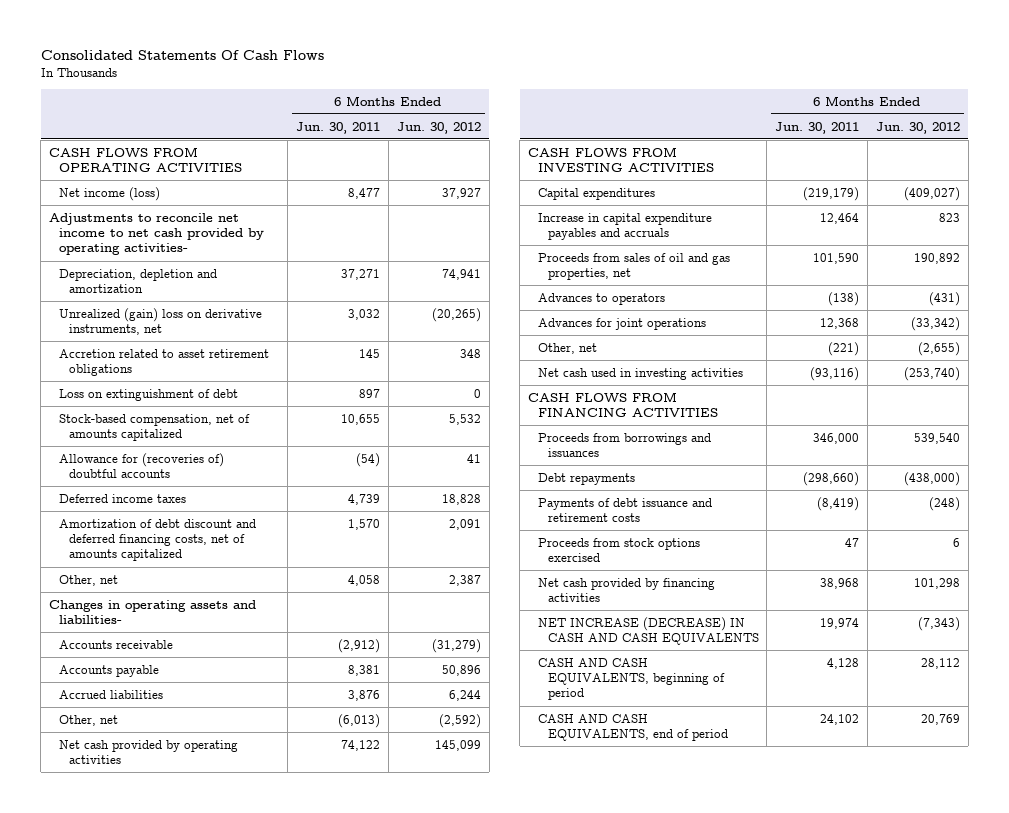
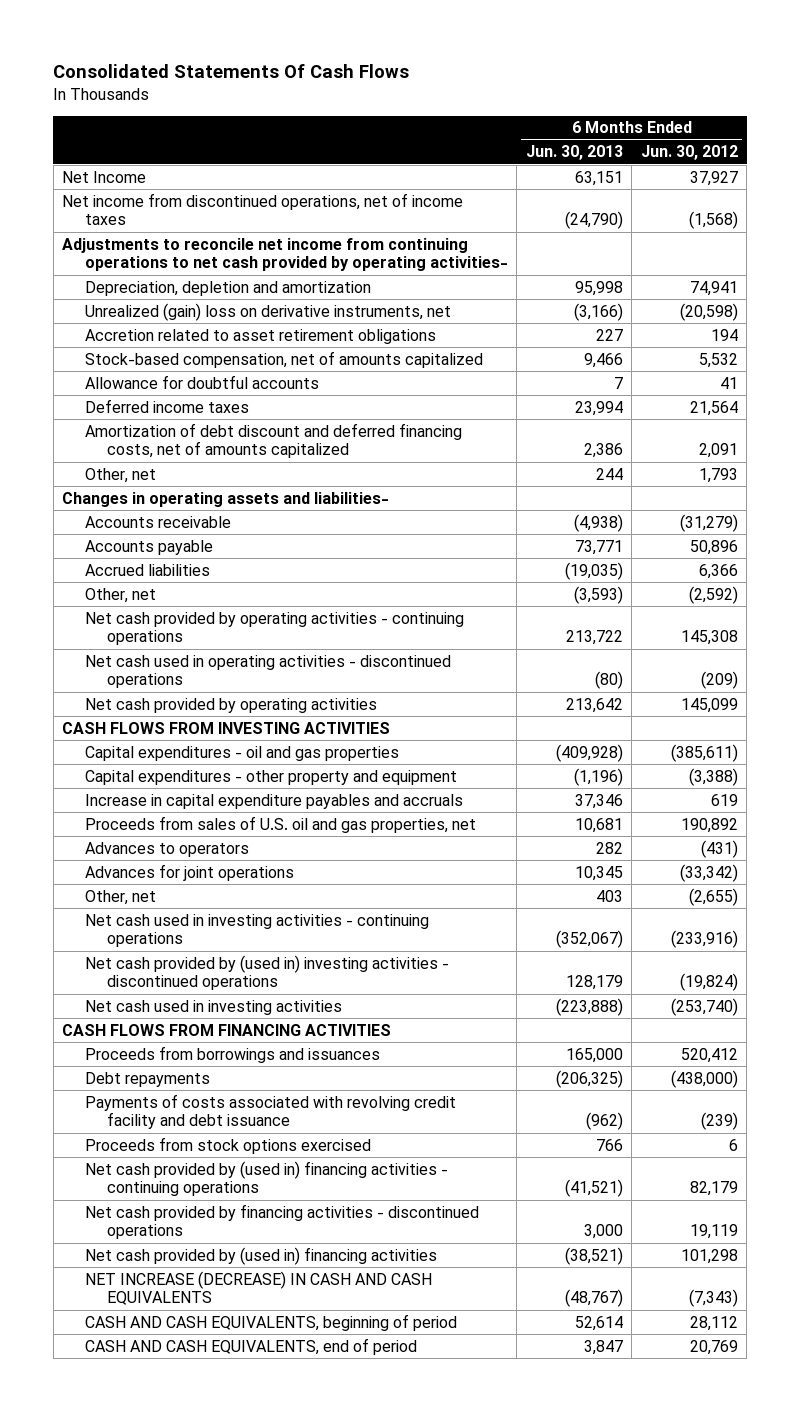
- | 6 Months Ended Jun. 30, 2011 | 6 Months Ended Jun. 30, 2012
+ | 6 Months Ended Jun. 30, 2013 | 6 Months Ended Jun. 30, 2012
- CASH FLOWS FROM OPERATING ACTIVITIES
- Net income (loss) | 8,477 | 37,927
- Adjustments to reconcile net income to net cash provided by operating activities-
+ Net Income | 63,151 | 37,927
+ Net income from discontinued operations, net of income taxes | (24,790) | (1,568)
+ Adjustments to reconcile net income from continuing operations to net cash provided by operating activities-
- Unrealized (gain) loss on derivative instruments, net | 3,032 | (20,265)
- Accretion related to asset retirement obligations | 145 | 348
- Loss on extinguishment of debt | 897 | 0
+ Unrealized (gain) loss on derivative instruments, net | (3,166) | (20,598)
+ Accretion related to asset retirement obligations | 227 | 194
- Allowance for (recoveries of) doubtful accounts | (54) | 41
- Deferred income taxes | 4,739 | 18,828
+ Allowance for doubtful accounts | 7 | 41
+ Deferred income taxes | 23,994 | 21,564
- Other, net | 4,058 | 2,387
+ Other, net | 244 | 1,793
- Accrued liabilities | 3,876 | 6,244
+ Accrued liabilities | (19,035) | 6,366
+ Net cash provided by operating activities - continuing operations | 213,722 | 145,308
+ Net cash used in operating activities - discontinued operations | (80) | (209)
- Capital expenditures | (219,179) | (409,027)
- Increase in capital expenditure payables and accruals | 12,464 | 823
- Proceeds from sales of oil and gas properties, net | 101,590 | 190,892
+ Capital expenditures - oil and gas properties | (409,928) | (385,611)
+ Capital expenditures - other property and equipment | (1,196) | (3,388)
+ Increase in capital expenditure payables and accruals | 37,346 | 619
+ Proceeds from sales of U.S. oil and gas properties, net | 10,681 | 190,892
+ Net cash used in investing activities - continuing operations | (352,067) | (233,916)
+ Net cash provided by (used in) investing activities - discontinued operations | 128,179 | (19,824)
- Proceeds from borrowings and issuances | 346,000 | 539,540
+ Proceeds from borrowings and issuances | 165,000 | 520,412
- Payments of debt issuance and retirement costs | (8,419) | (248)
+ Payments of costs associated with revolving credit facility and debt issuance | (962) | (239)
- Net cash provided by financing activities | 38,968 | 101,298
+ Net cash provided by (used in) financing activities - continuing operations | (41,521) | 82,179
+ Net cash provided by financing activities - discontinued operations | 3,000 | 19,119
+ Net cash provided by (used in) financing activities | (38,521) | 101,298

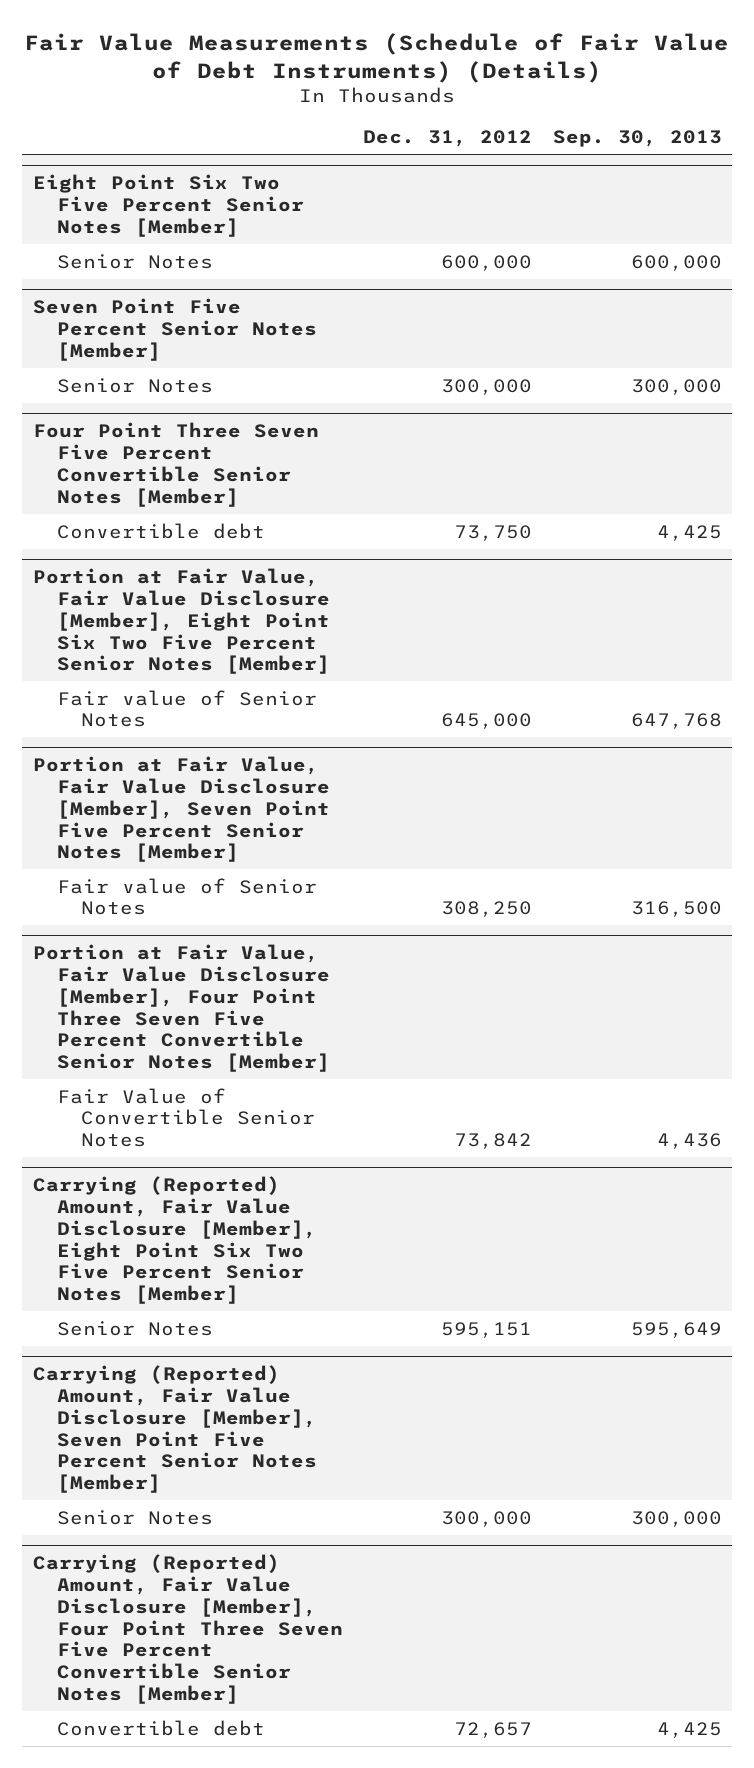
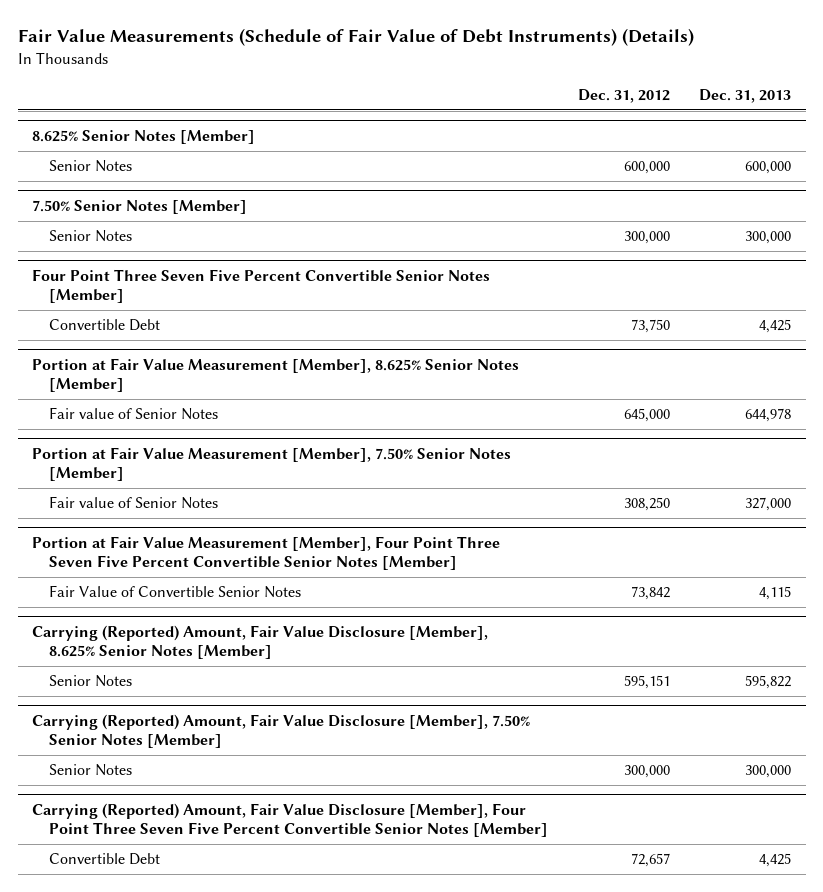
- | Dec. 31, 2012 | Sep. 30, 2013
+ | Dec. 31, 2012 | Dec. 31, 2013
- Eight Point Six Two Five Percent Senior Notes [Member]
+ 8.625% Senior Notes [Member]
- Seven Point Five Percent Senior Notes [Member]
+ 7.50% Senior Notes [Member]
@ Four Point Three Seven Five Percent Convertible Senior Notes [Member]
- Convertible debt | 73,750 | 4,425
- Portion at Fair Value, Fair Value Disclosure [Member], Eight Point Six Two Five Percent Senior Notes [Member]
@ Four Point Three Seven Five Percent Convertible Senior Notes [Member]
+ Convertible Debt | 73,750 | 4,425
+ Portion at Fair Value Measurement [Member], 8.625% Senior Notes [Member]
- Portion at Fair Value, Fair Value Disclosure [Member], Seven Point Five Percent Senior Notes [Member]
+ Portion at Fair Value Measurement [Member], 7.50% Senior Notes [Member]
- Portion at Fair Value, Fair Value Disclosure [Member], Four Point Three Seven Five Percent Convertible Senior Notes [Member]
+ Portion at Fair Value Measurement [Member], Four Point Three Seven Five Percent Convertible Senior Notes [Member]
- Carrying (Reported) Amount, Fair Value Disclosure [Member], Eight Point Six Two Five Percent Senior Notes [Member]
+ Carrying (Reported) Amount, Fair Value Disclosure [Member], 8.625% Senior Notes [Member]
- Carrying (Reported) Amount, Fair Value Disclosure [Member], Seven Point Five Percent Senior Notes [Member]
+ Carrying (Reported) Amount, Fair Value Disclosure [Member], 7.50% Senior Notes [Member]
@ Carrying (Reported) Amount, Fair Value Disclosure [Member], Four Point Three Seven Five Percent Convertible Senior Notes [Member]
- Convertible debt | 72,657 | 4,425
+ Convertible Debt | 72,657 | 4,425

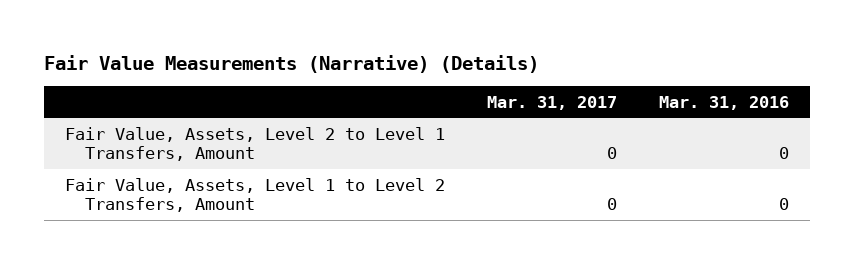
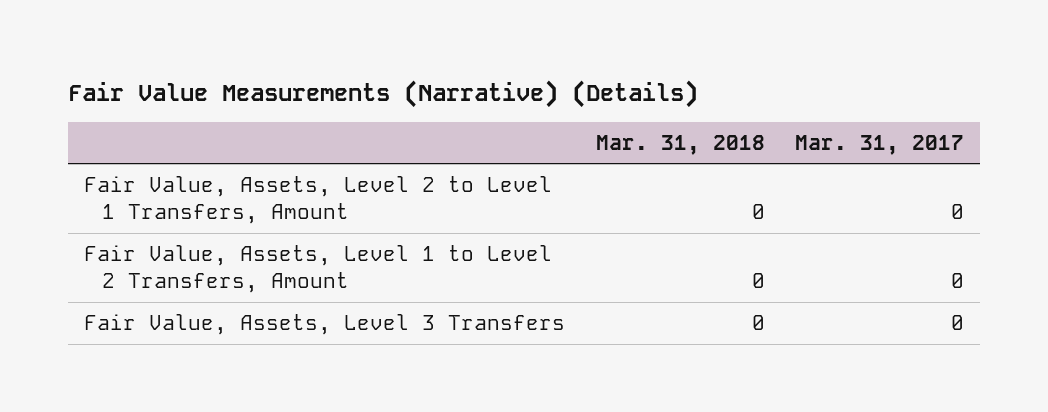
- | Mar. 31, 2017 | Mar. 31, 2016
+ | Mar. 31, 2018 | Mar. 31, 2017
+ Fair Value, Assets, Level 3 Transfers | 0 | 0

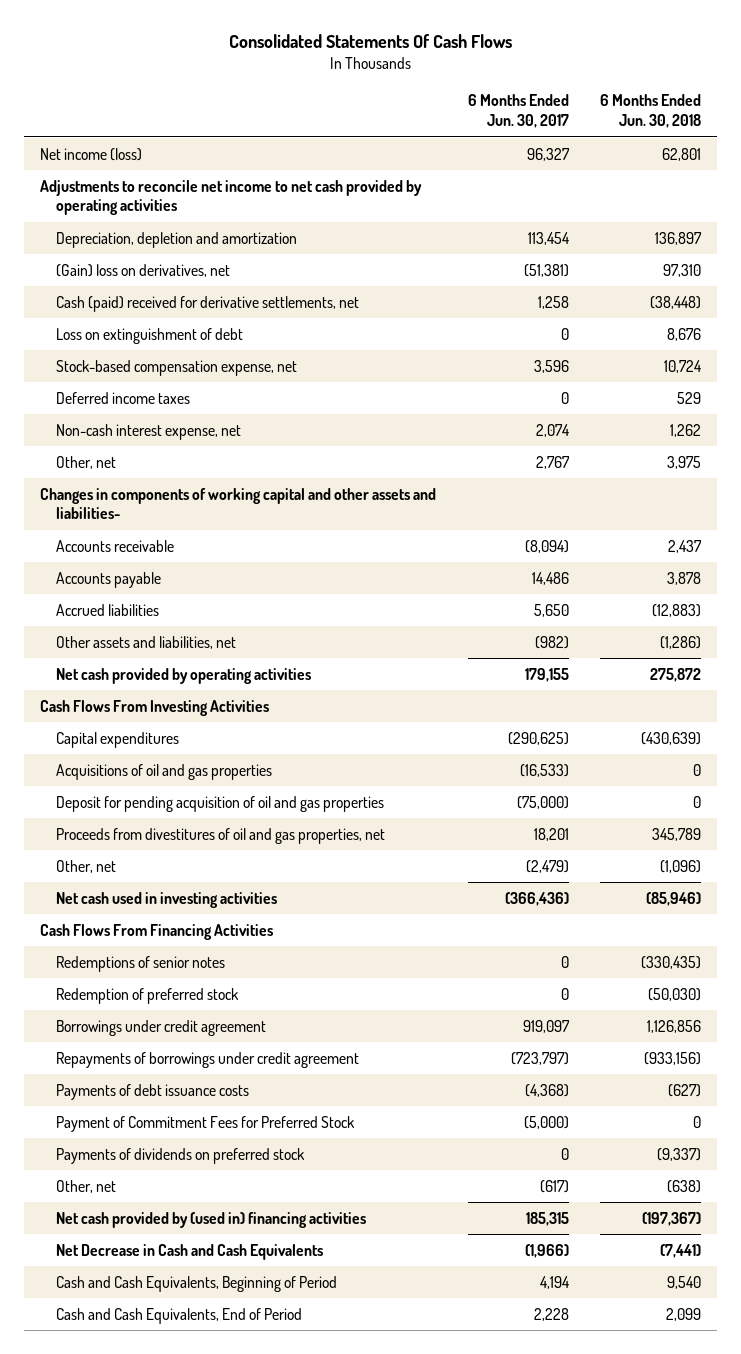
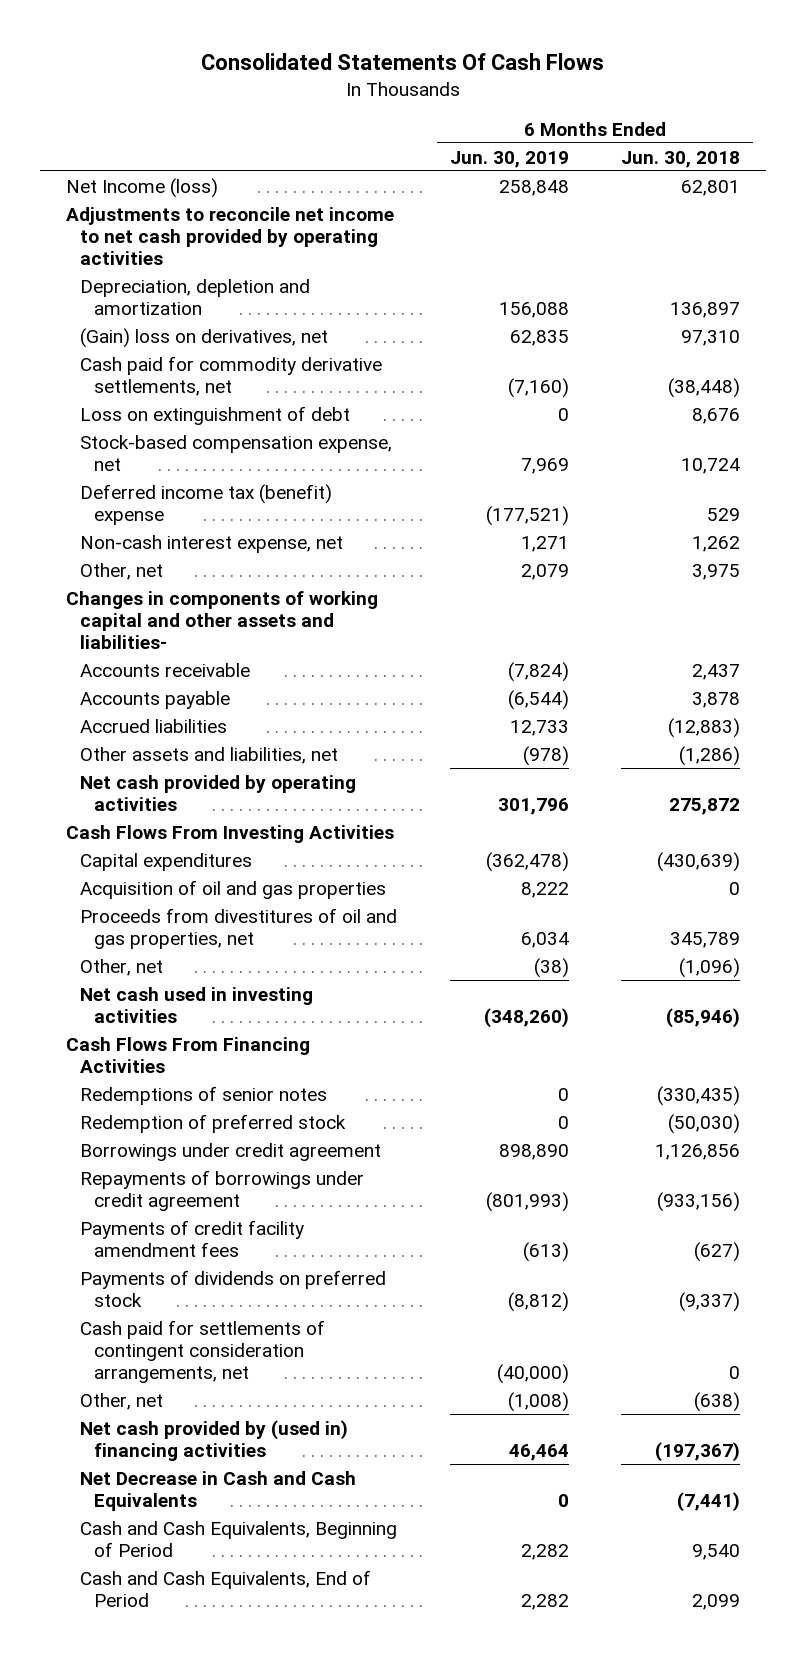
- | 6 Months Ended Jun. 30, 2017 | 6 Months Ended Jun. 30, 2018
+ | 6 Months Ended Jun. 30, 2019 | 6 Months Ended Jun. 30, 2018
- Net income (loss) | 96,327 | 62,801
+ Net Income (loss) | 258,848 | 62,801
- Cash (paid) received for derivative settlements, net | 1,258 | (38,448)
+ Cash paid for commodity derivative settlements, net | (7,160) | (38,448)
- Deferred income taxes | 0 | 529
+ Deferred income tax (benefit) expense | (177,521) | 529
- Acquisitions of oil and gas properties | (16,533) | 0
- Deposit for pending acquisition of oil and gas properties | (75,000) | 0
+ Acquisition of oil and gas properties | 8,222 | 0
- Payments of debt issuance costs | (4,368) | (627)
- Payment of Commitment Fees for Preferred Stock | (5,000) | 0
+ Payments of credit facility amendment fees | (613) | (627)
+ Cash paid for settlements of contingent consideration arrangements, net | (40,000) | 0

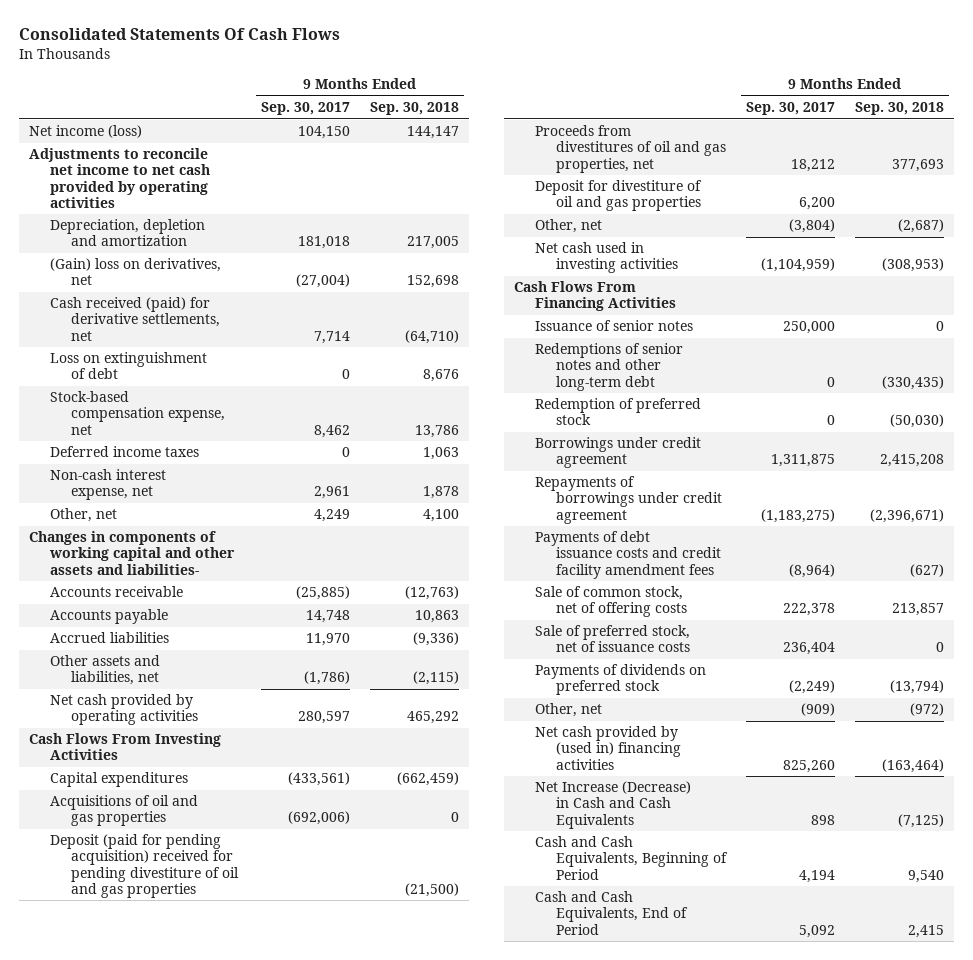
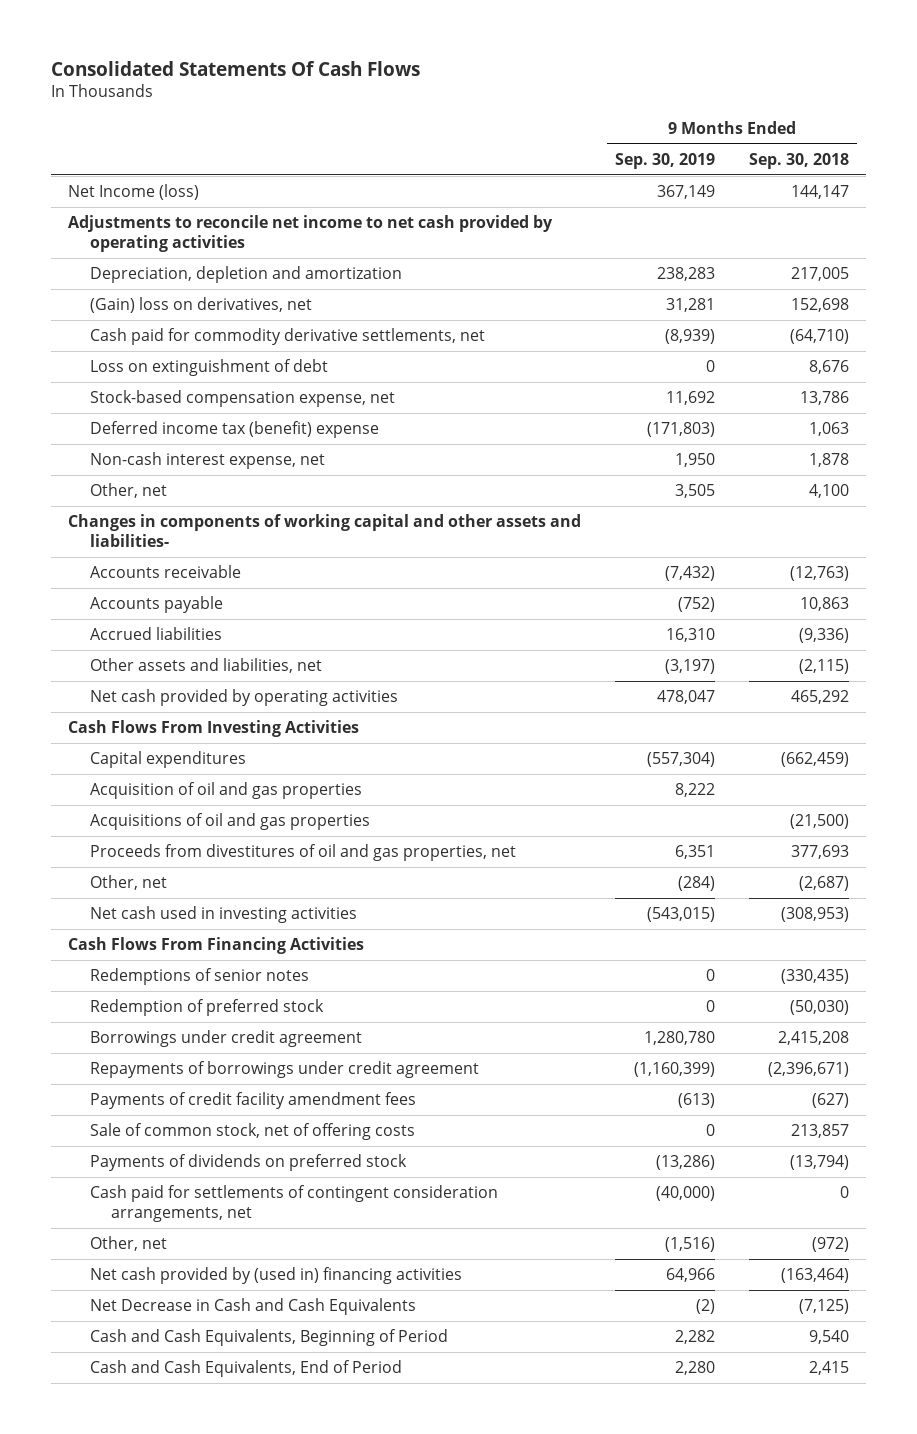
- | 9 Months Ended Sep. 30, 2017 | 9 Months Ended Sep. 30, 2018
+ | 9 Months Ended Sep. 30, 2019 | 9 Months Ended Sep. 30, 2018
- Net income (loss) | 104,150 | 144,147
+ Net Income (loss) | 367,149 | 144,147
- Cash received (paid) for derivative settlements, net | 7,714 | (64,710)
+ Cash paid for commodity derivative settlements, net | (8,939) | (64,710)
- Deferred income taxes | 0 | 1,063
+ Deferred income tax (benefit) expense | (171,803) | 1,063
- Acquisitions of oil and gas properties | (692,006) | 0
- Deposit (paid for pending acquisition) received for pending divestiture of oil and gas properties | | (21,500)
+ Acquisition of oil and gas properties | 8,222 |
+ Acquisitions of oil and gas properties | | (21,500)
- Deposit for divestiture of oil and gas properties | 6,200 |
- Issuance of senior notes | 250,000 | 0
- Redemptions of senior notes and other long-term debt | 0 | (330,435)
+ Redemptions of senior notes | 0 | (330,435)
- Payments of debt issuance costs and credit facility amendment fees | (8,964) | (627)
+ Payments of credit facility amendment fees | (613) | (627)
- Sale of preferred stock, net of issuance costs | 236,404 | 0
+ Cash paid for settlements of contingent consideration arrangements, net | (40,000) | 0
- Net Increase (Decrease) in Cash and Cash Equivalents | 898 | (7,125)
+ Net Decrease in Cash and Cash Equivalents | (2) | (7,125)

